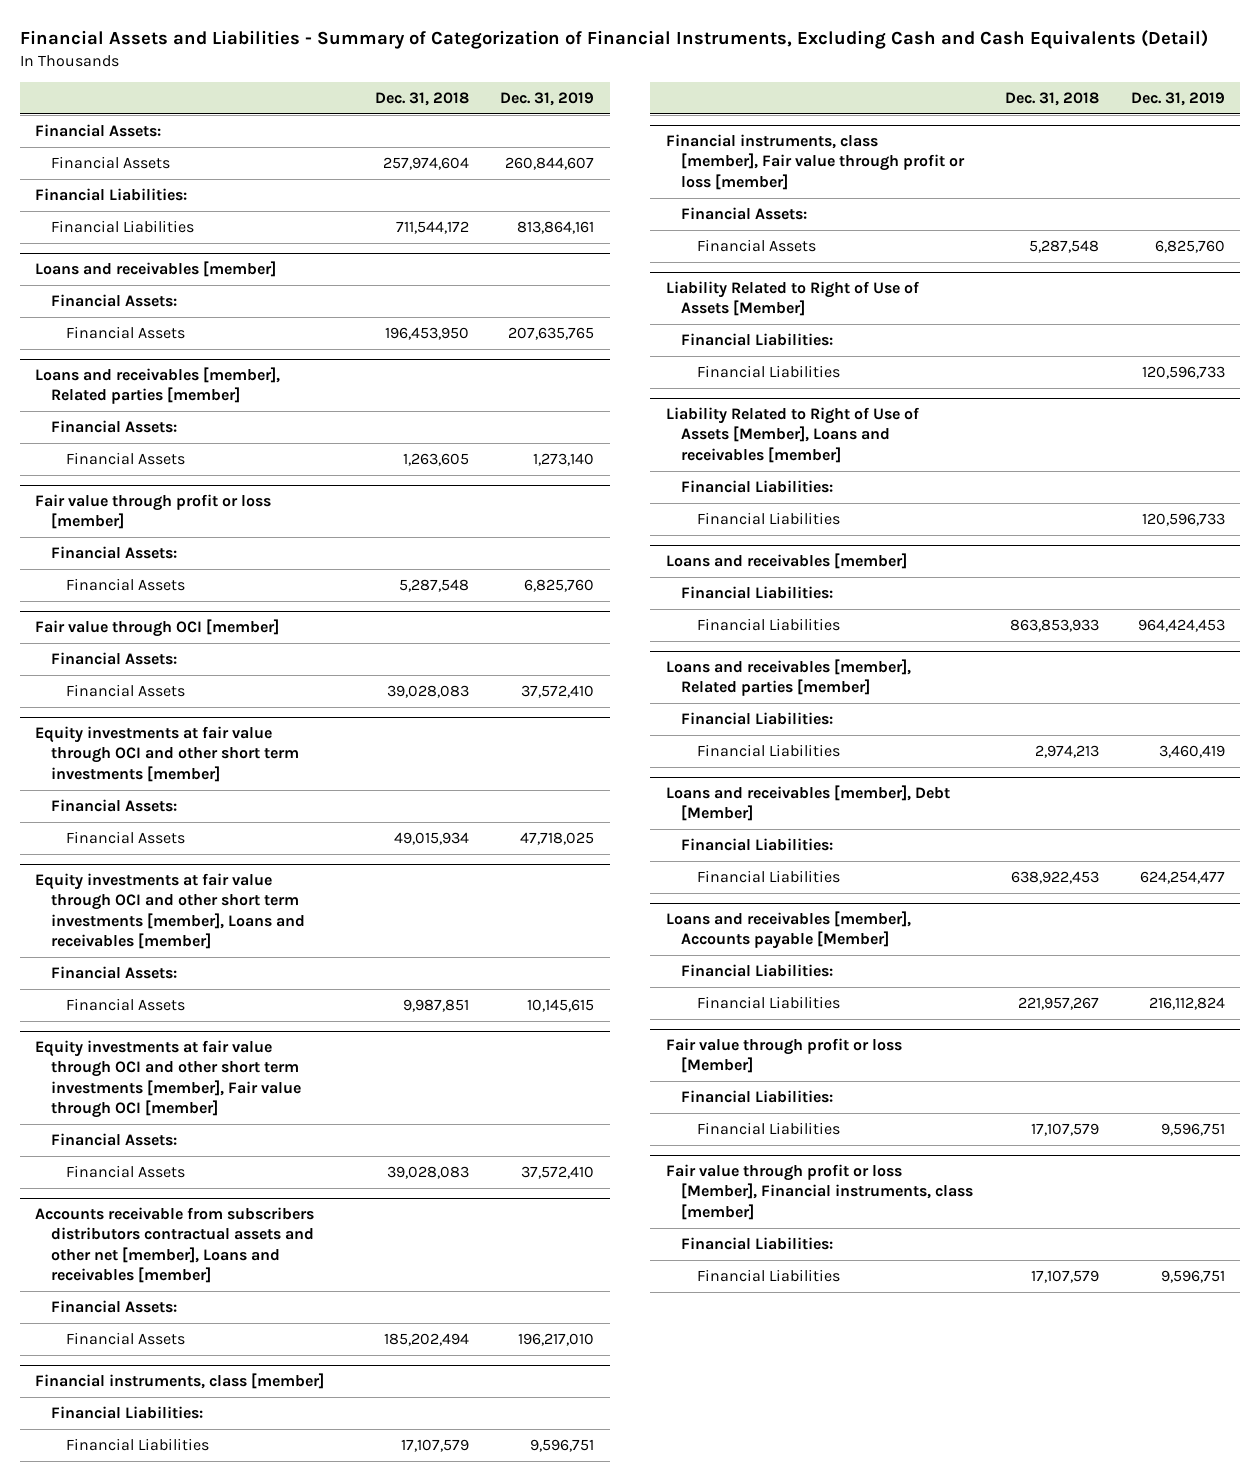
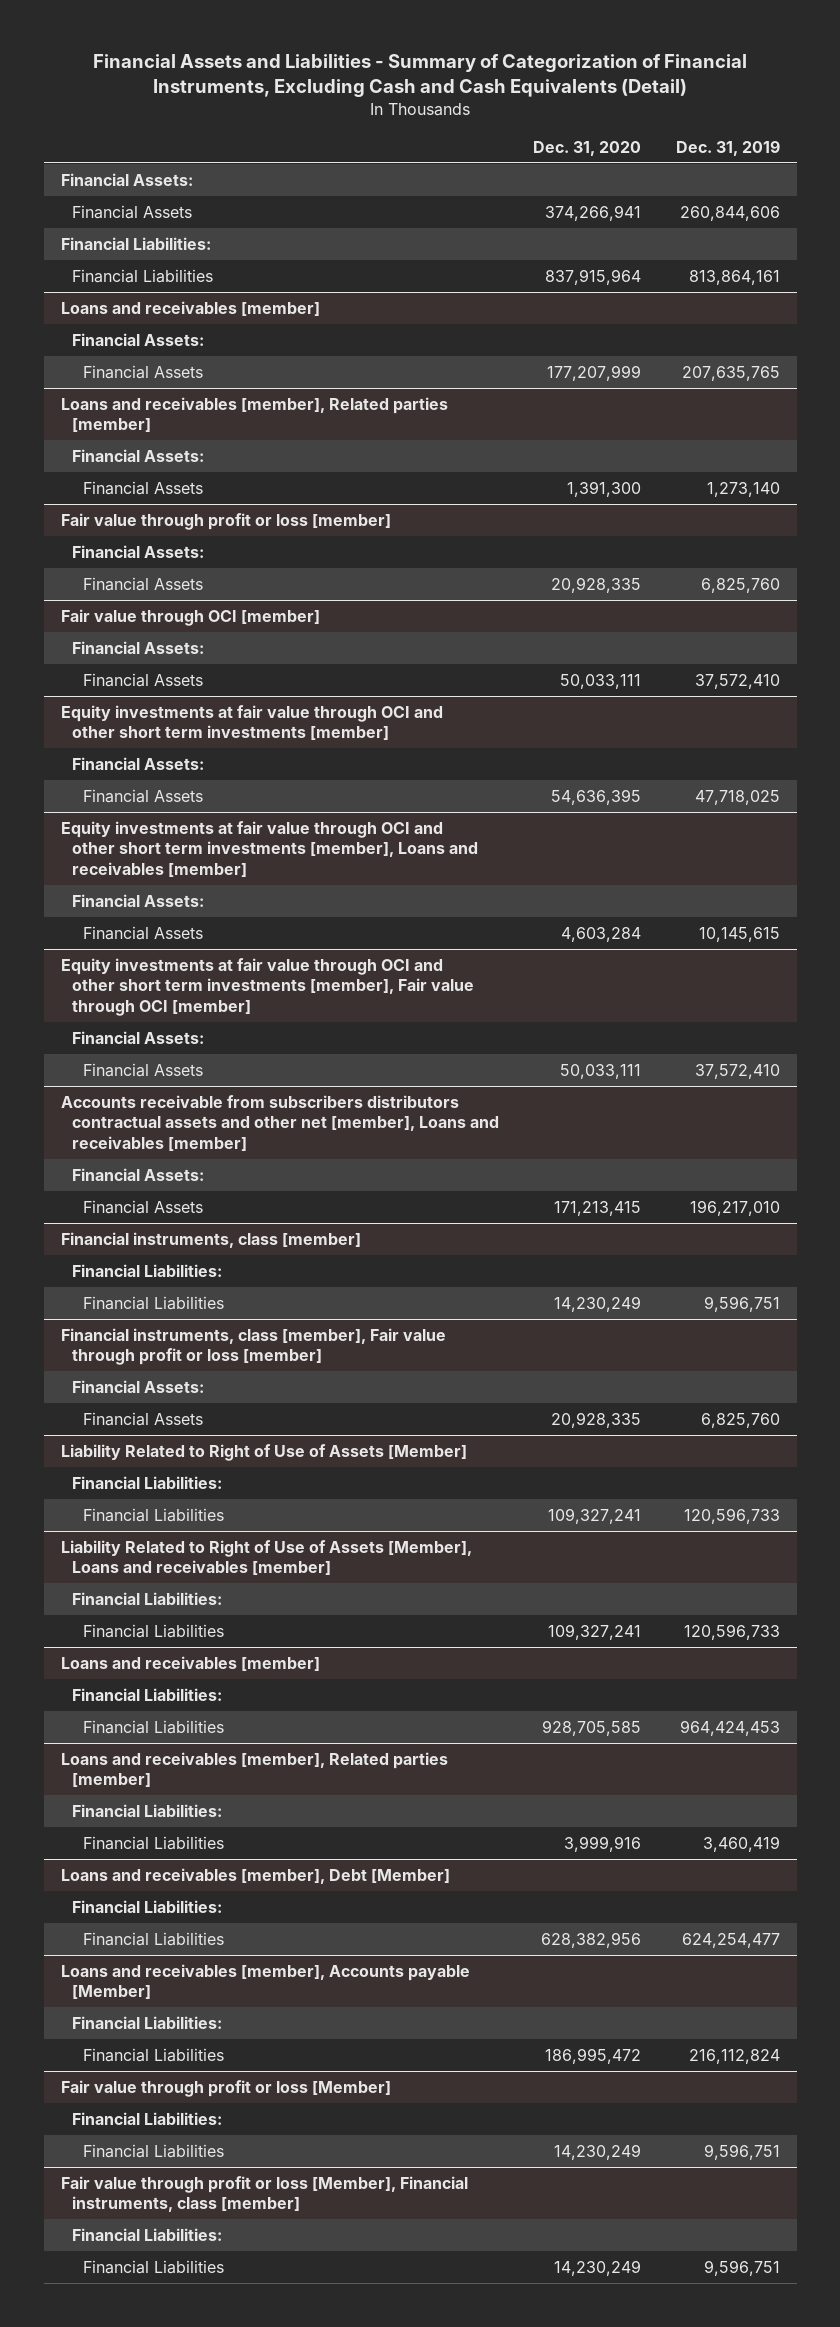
- | Dec. 31, 2018 | Dec. 31, 2019
+ | Dec. 31, 2020 | Dec. 31, 2019
- Financial Assets | 257,974,604 | 260,844,607
+ Financial Assets | 374,266,941 | 260,844,606

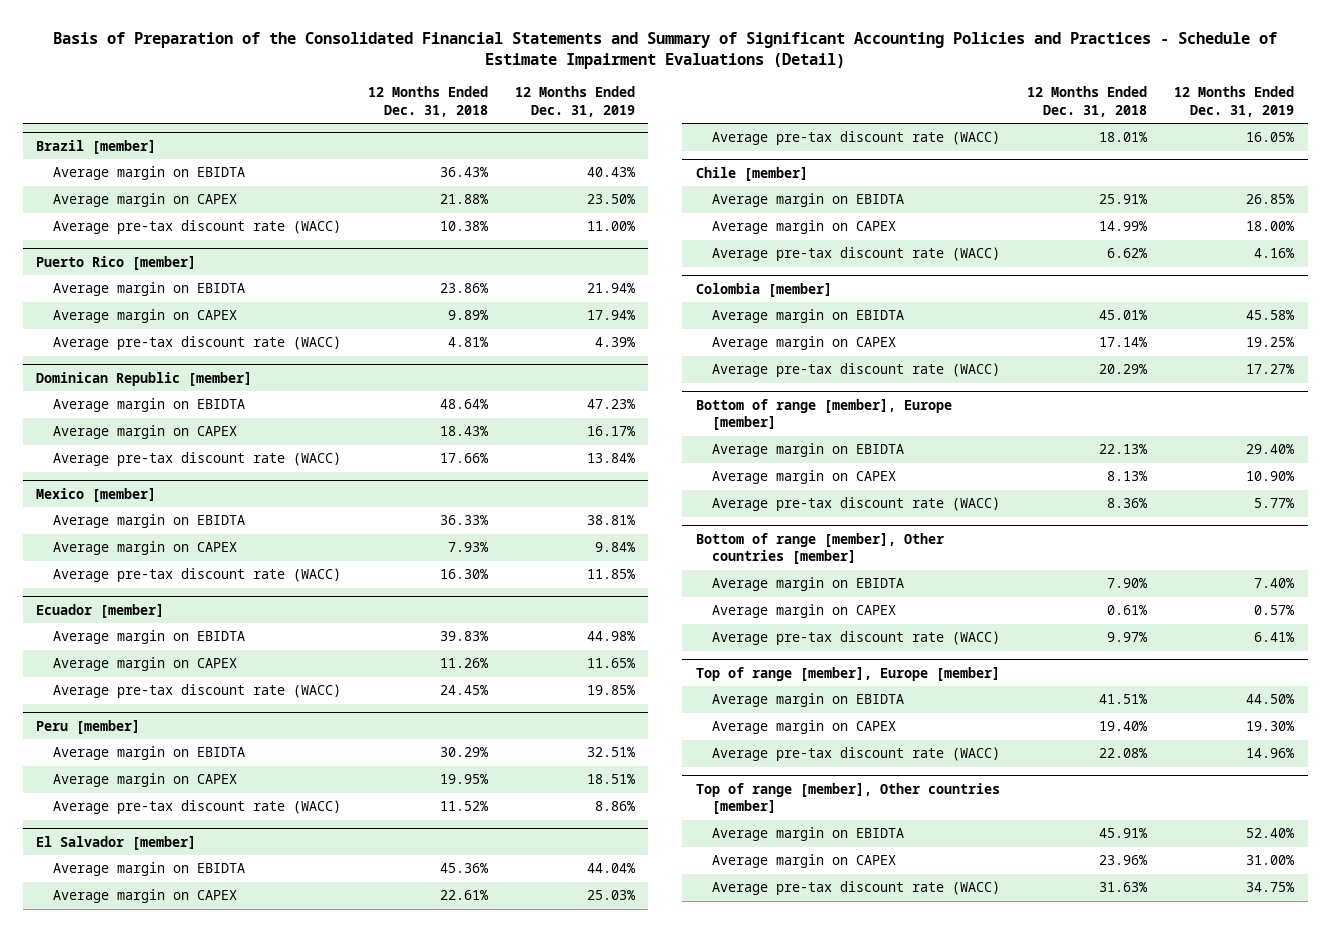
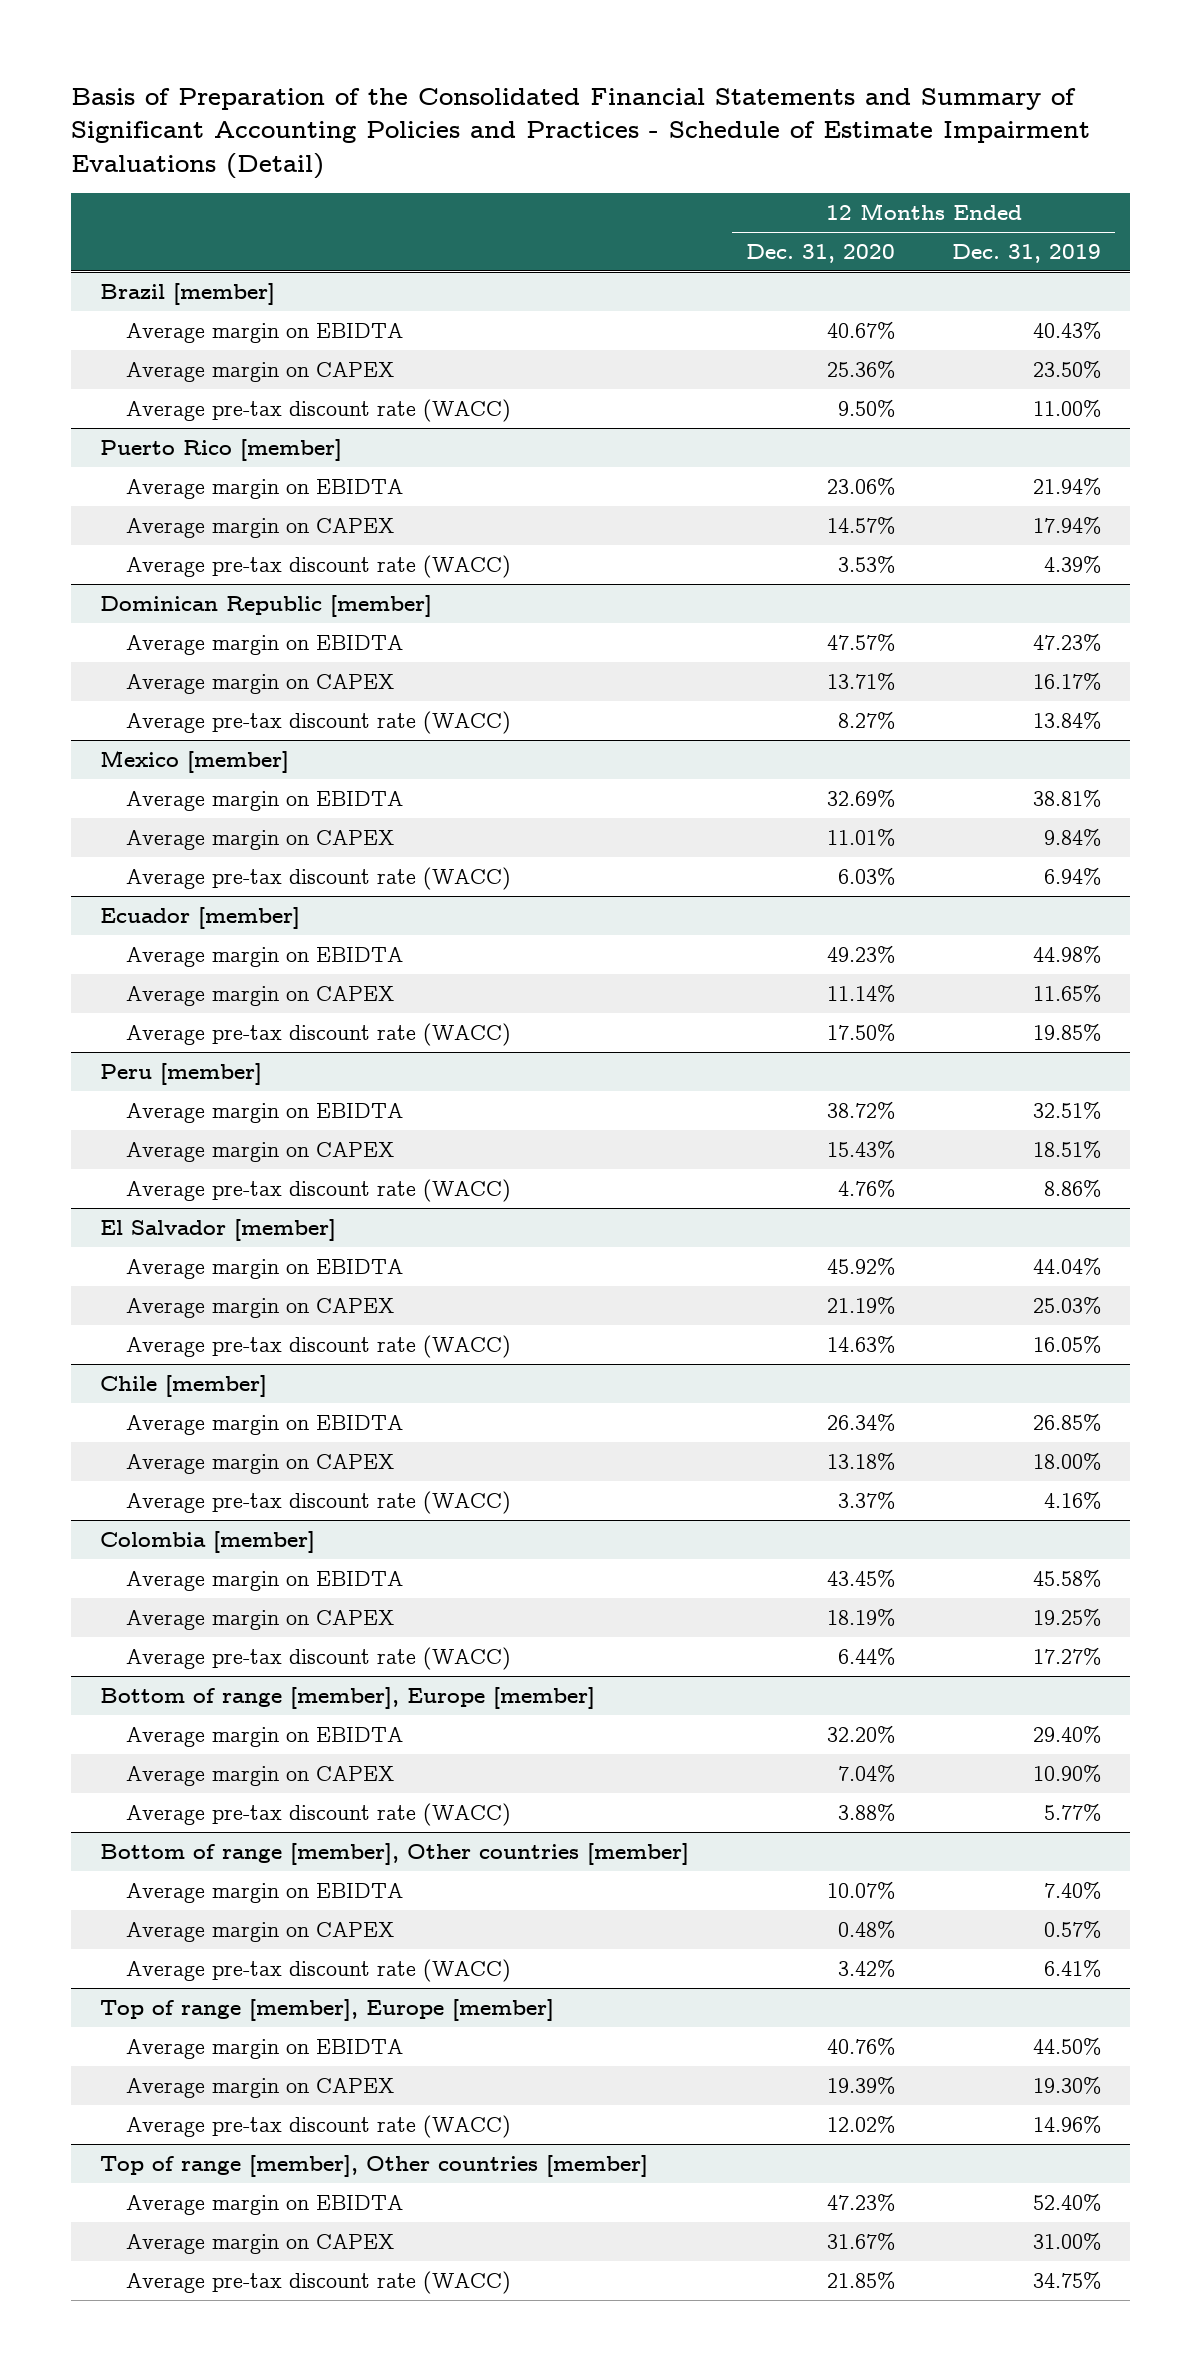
- | 12 Months Ended Dec. 31, 2018 | 12 Months Ended Dec. 31, 2019
+ | 12 Months Ended Dec. 31, 2020 | 12 Months Ended Dec. 31, 2019
@ Mexico [member]
- Average pre-tax discount rate (WACC) | 16.30% | 11.85%
+ Average pre-tax discount rate (WACC) | 6.03% | 6.94%

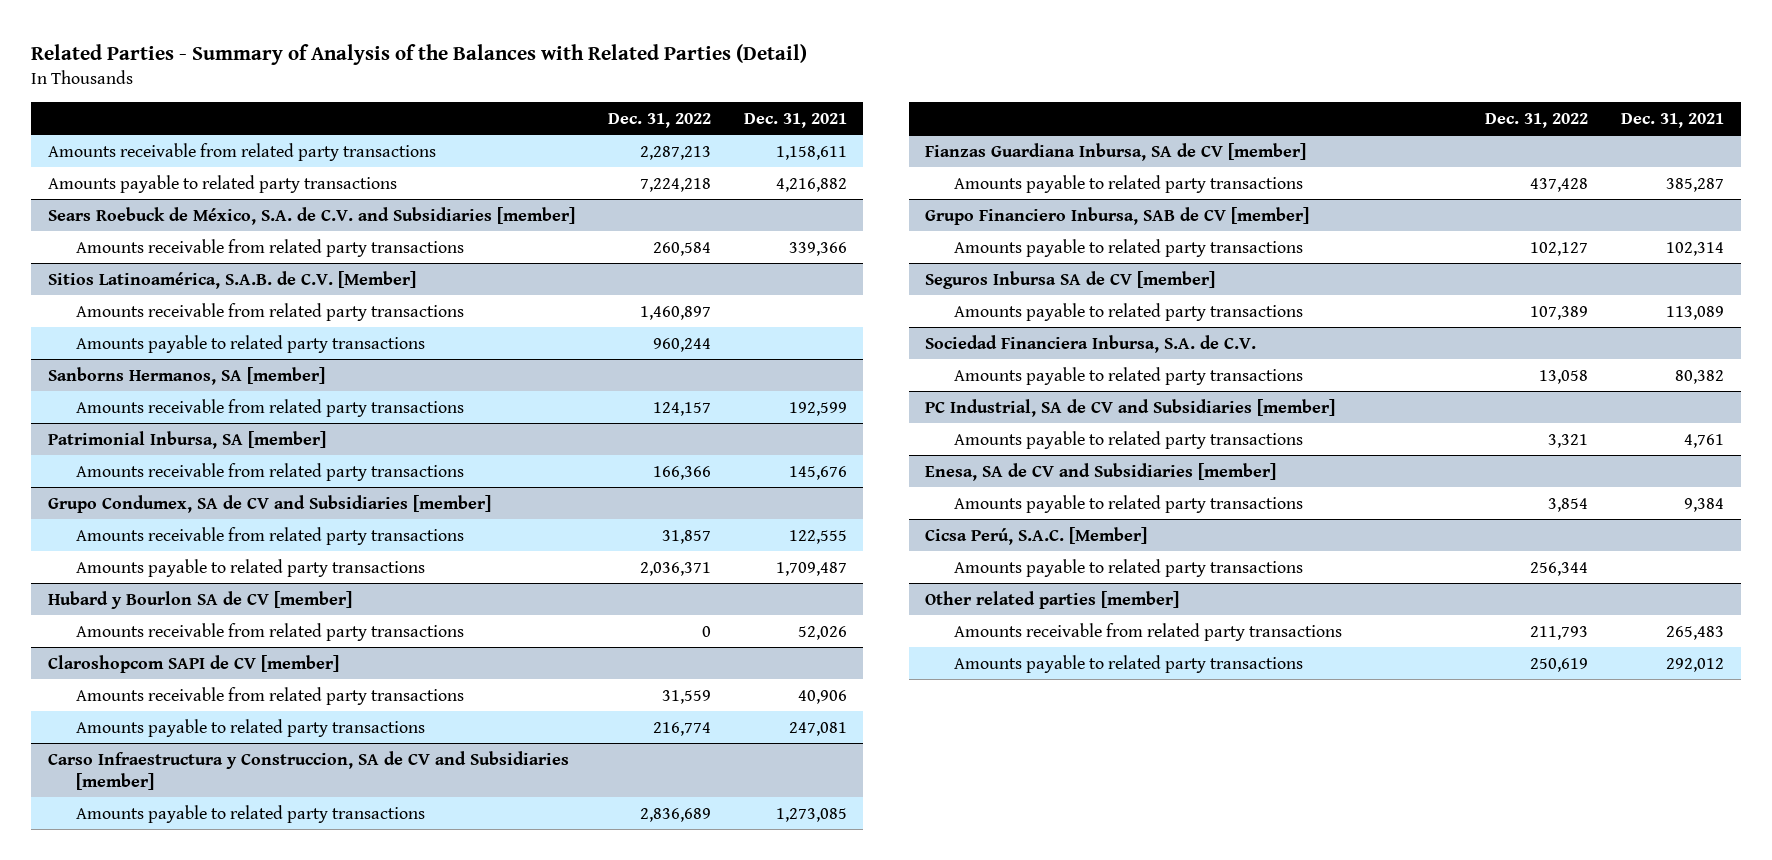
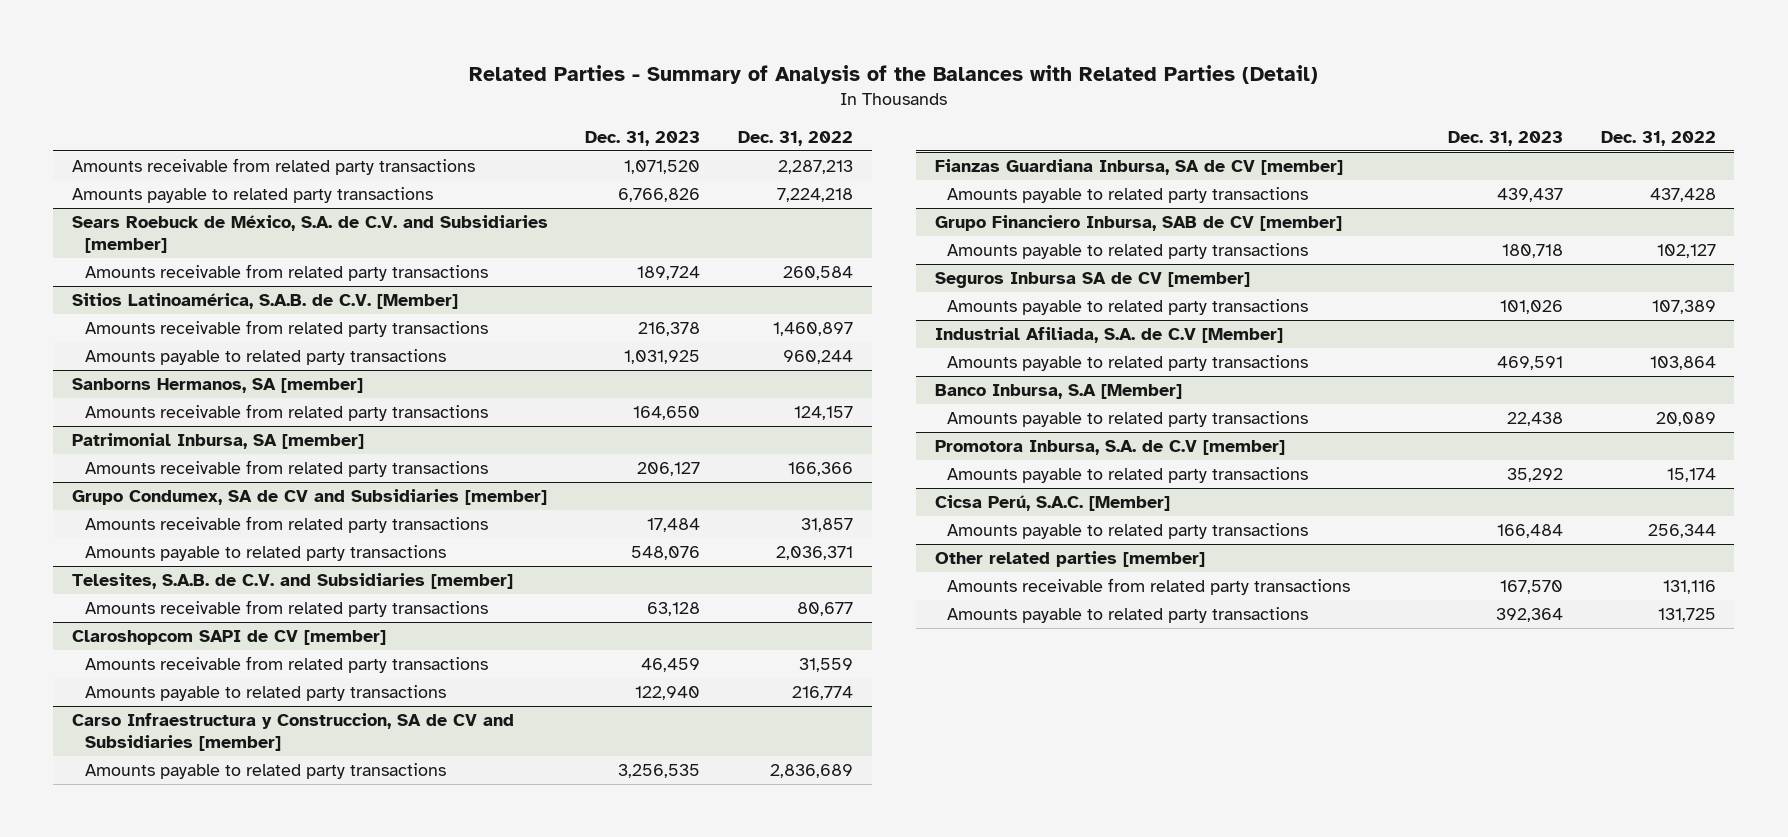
- | Dec. 31, 2022 | Dec. 31, 2021
+ | Dec. 31, 2023 | Dec. 31, 2022
- Hubard y Bourlon SA de CV [member]
- Amounts receivable from related party transactions | 0 | 52,026
+ Telesites, S.A.B. de C.V. and Subsidiaries [member]
+ Amounts receivable from related party transactions | 63,128 | 80,677
- Sociedad Financiera Inbursa, S.A. de C.V.
- Amounts payable to related party transactions | 13,058 | 80,382
- PC Industrial, SA de CV and Subsidiaries [member]
- Amounts payable to related party transactions | 3,321 | 4,761
- Enesa, SA de CV and Subsidiaries [member]
- Amounts payable to related party transactions | 3,854 | 9,384
+ Industrial Afiliada, S.A. de C.V [Member]
+ Amounts payable to related party transactions | 469,591 | 103,864
+ Banco Inbursa, S.A [Member]
+ Amounts payable to related party transactions | 22,438 | 20,089
+ Promotora Inbursa, S.A. de C.V [member]
+ Amounts payable to related party transactions | 35,292 | 15,174
@ Other related parties [member]
- Amounts receivable from related party transactions | 211,793 | 265,483
- Amounts payable to related party transactions | 250,619 | 292,012
+ Amounts receivable from related party transactions | 167,570 | 131,116
+ Amounts payable to related party transactions | 392,364 | 131,725

